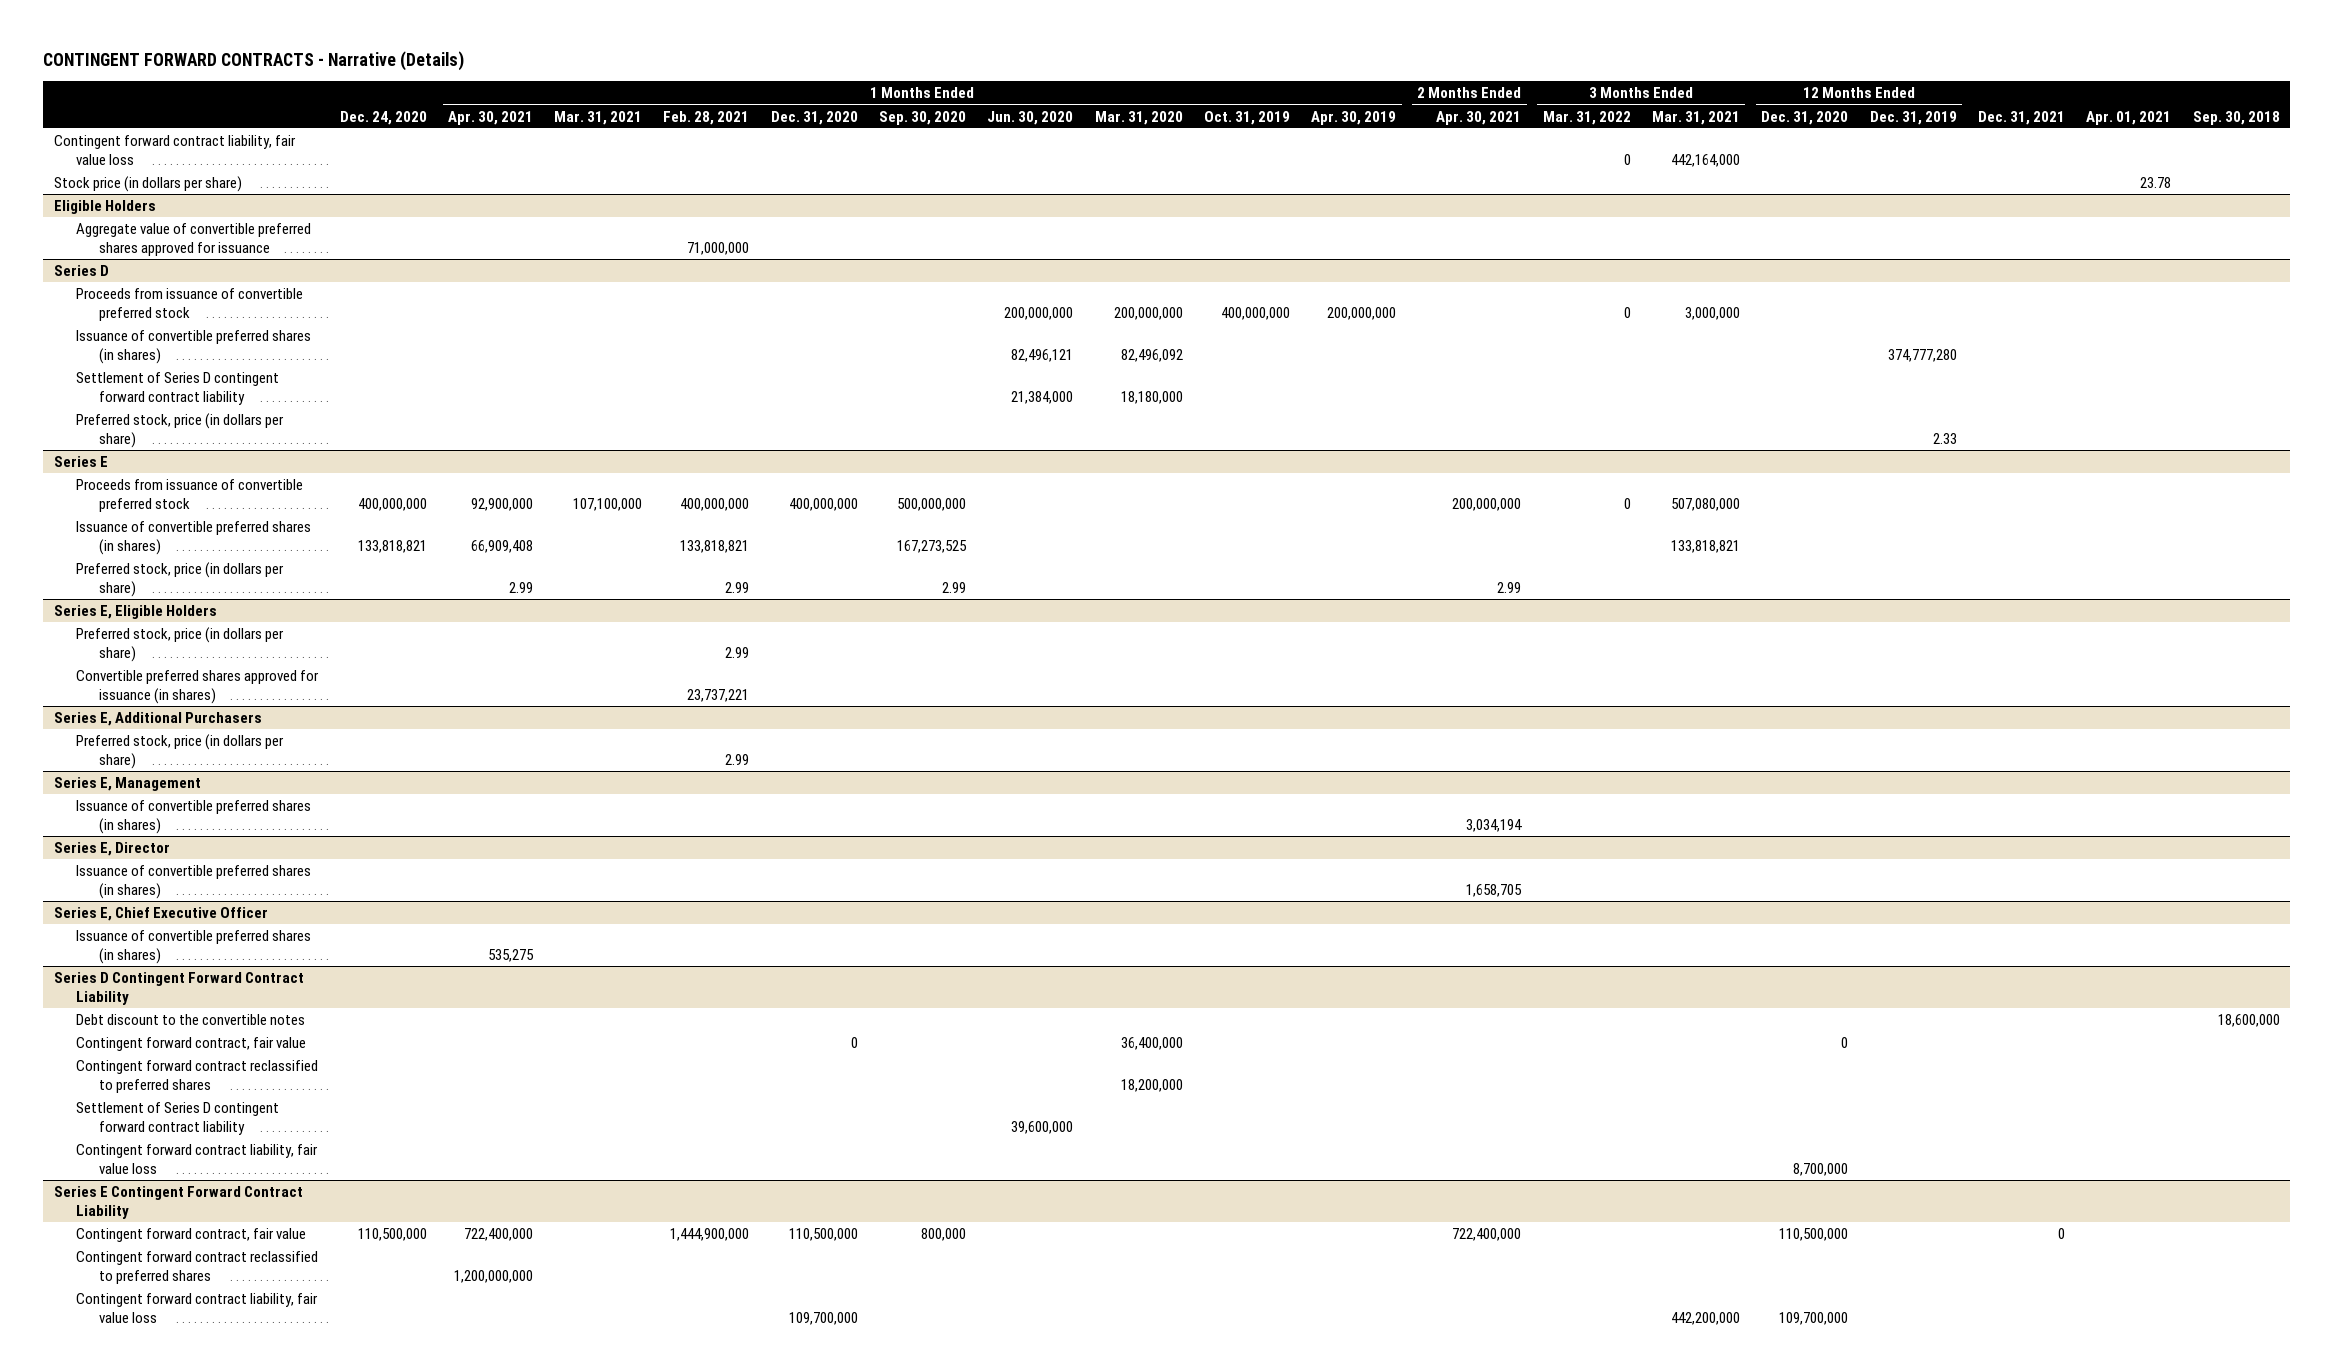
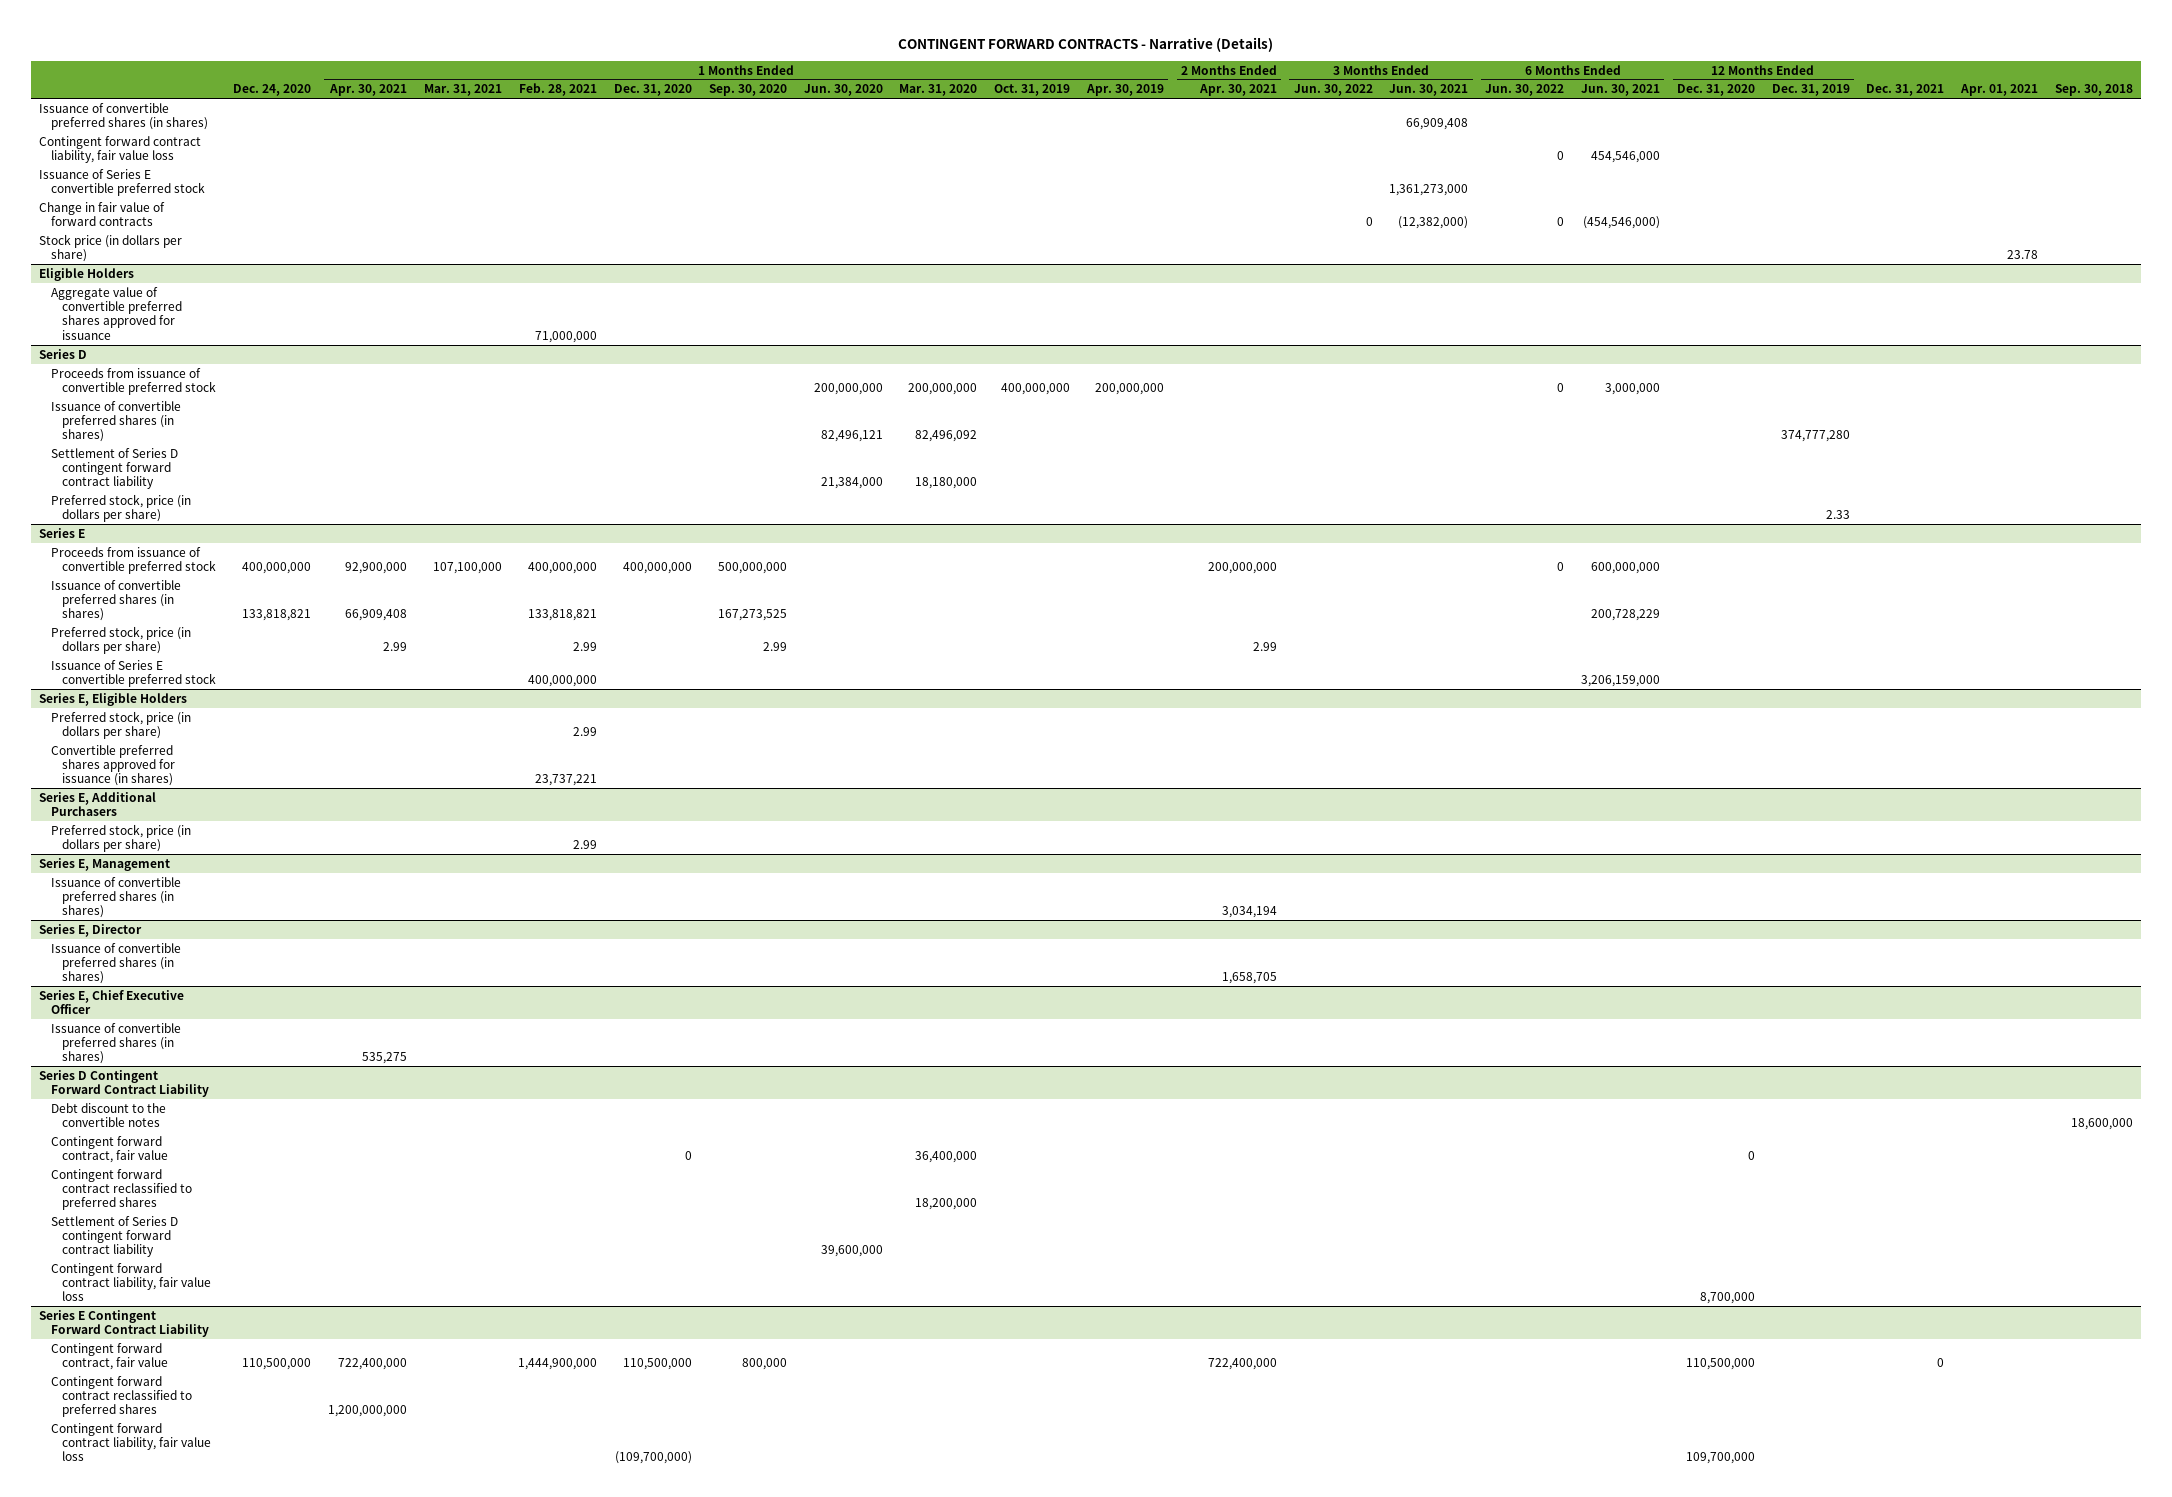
- | Dec. 24, 2020 | 1 Months Ended Apr. 30, 2021 | 1 Months Ended Mar. 31, 2021 | 1 Months Ended Feb. 28, 2021 | 1 Months Ended Dec. 31, 2020 | 1 Months Ended Sep. 30, 2020 | 1 Months Ended Jun. 30, 2020 | 1 Months Ended Mar. 31, 2020 | 1 Months Ended Oct. 31, 2019 | 1 Months Ended Apr. 30, 2019 | 2 Months Ended Apr. 30, 2021 | 3 Months Ended Mar. 31, 2022 | 3 Months Ended Mar. 31, 2021 | 12 Months Ended Dec. 31, 2020 | 12 Months Ended Dec. 31, 2019 | Dec. 31, 2021 | Apr. 01, 2021 | Sep. 30, 2018
+ | Dec. 24, 2020 | 1 Months Ended Apr. 30, 2021 | 1 Months Ended Mar. 31, 2021 | 1 Months Ended Feb. 28, 2021 | 1 Months Ended Dec. 31, 2020 | 1 Months Ended Sep. 30, 2020 | 1 Months Ended Jun. 30, 2020 | 1 Months Ended Mar. 31, 2020 | 1 Months Ended Oct. 31, 2019 | 1 Months Ended Apr. 30, 2019 | 2 Months Ended Apr. 30, 2021 | 3 Months Ended Jun. 30, 2022 | 3 Months Ended Jun. 30, 2021 | 6 Months Ended Jun. 30, 2022 | 6 Months Ended Jun. 30, 2021 | 12 Months Ended Dec. 31, 2020 | 12 Months Ended Dec. 31, 2019 | Dec. 31, 2021 | Apr. 01, 2021 | Sep. 30, 2018
+ Issuance of convertible preferred shares (in shares) | | | | | | | | | | | | | 66,909,408 | | | | | | |
+ Issuance of Series E convertible preferred stock | | | | | | | | | | | | | 1,361,273,000 | | | | | | |
+ Change in fair value of forward contracts | | | | | | | | | | | | 0 | (12,382,000) | 0 | (454,546,000) | | | | |
@ Series E
+ Issuance of Series E convertible preferred stock | | | | 400,000,000 | | | | | | | | | | | 3,206,159,000 | | | | |
@ Series E Contingent Forward Contract Liability
- Contingent forward contract liability, fair value loss | | | | | 109,700,000 | | | | | | | | 442,200,000 | 109,700,000 | | | |
+ Contingent forward contract liability, fair value loss | | | | | (109,700,000) | | | | | | | | | | | 109,700,000 | | | |

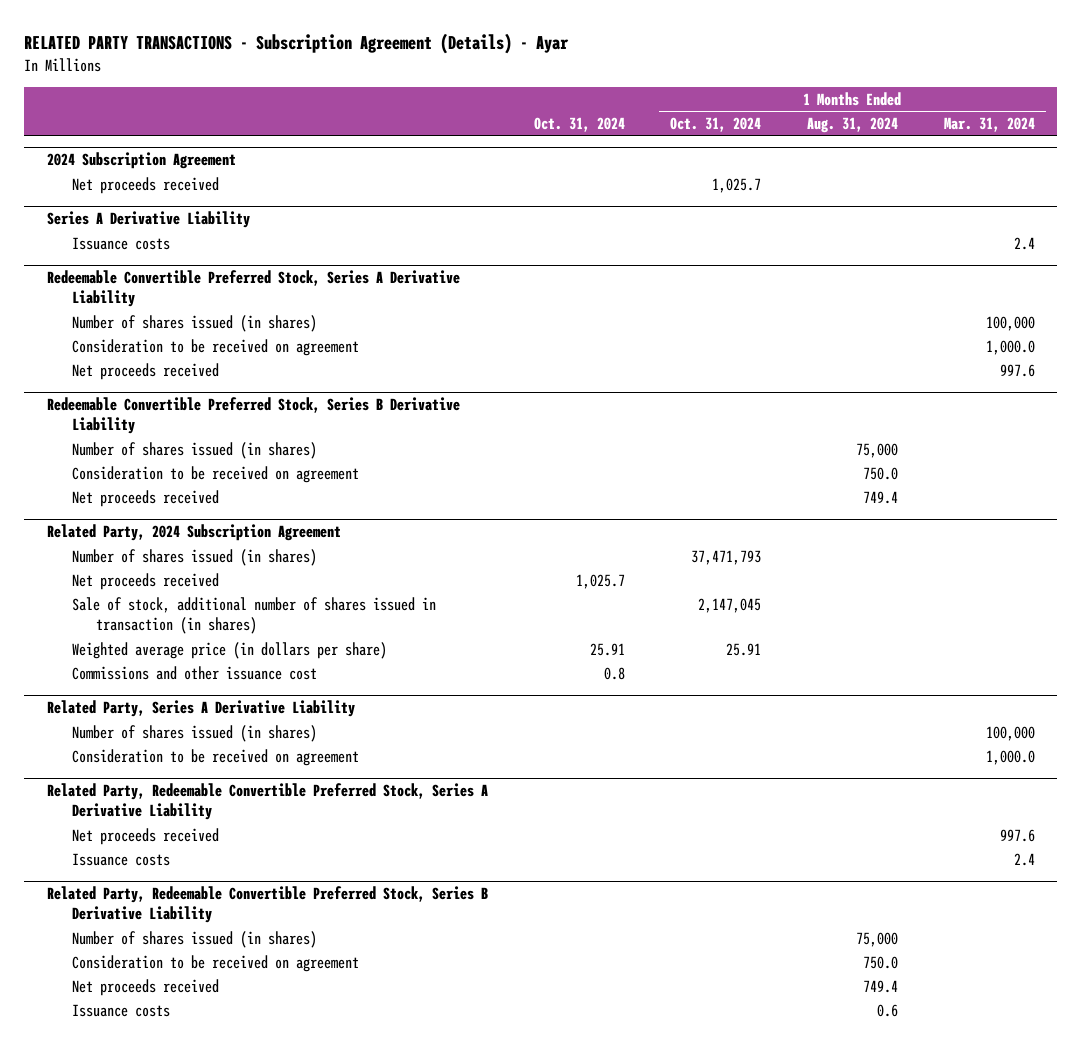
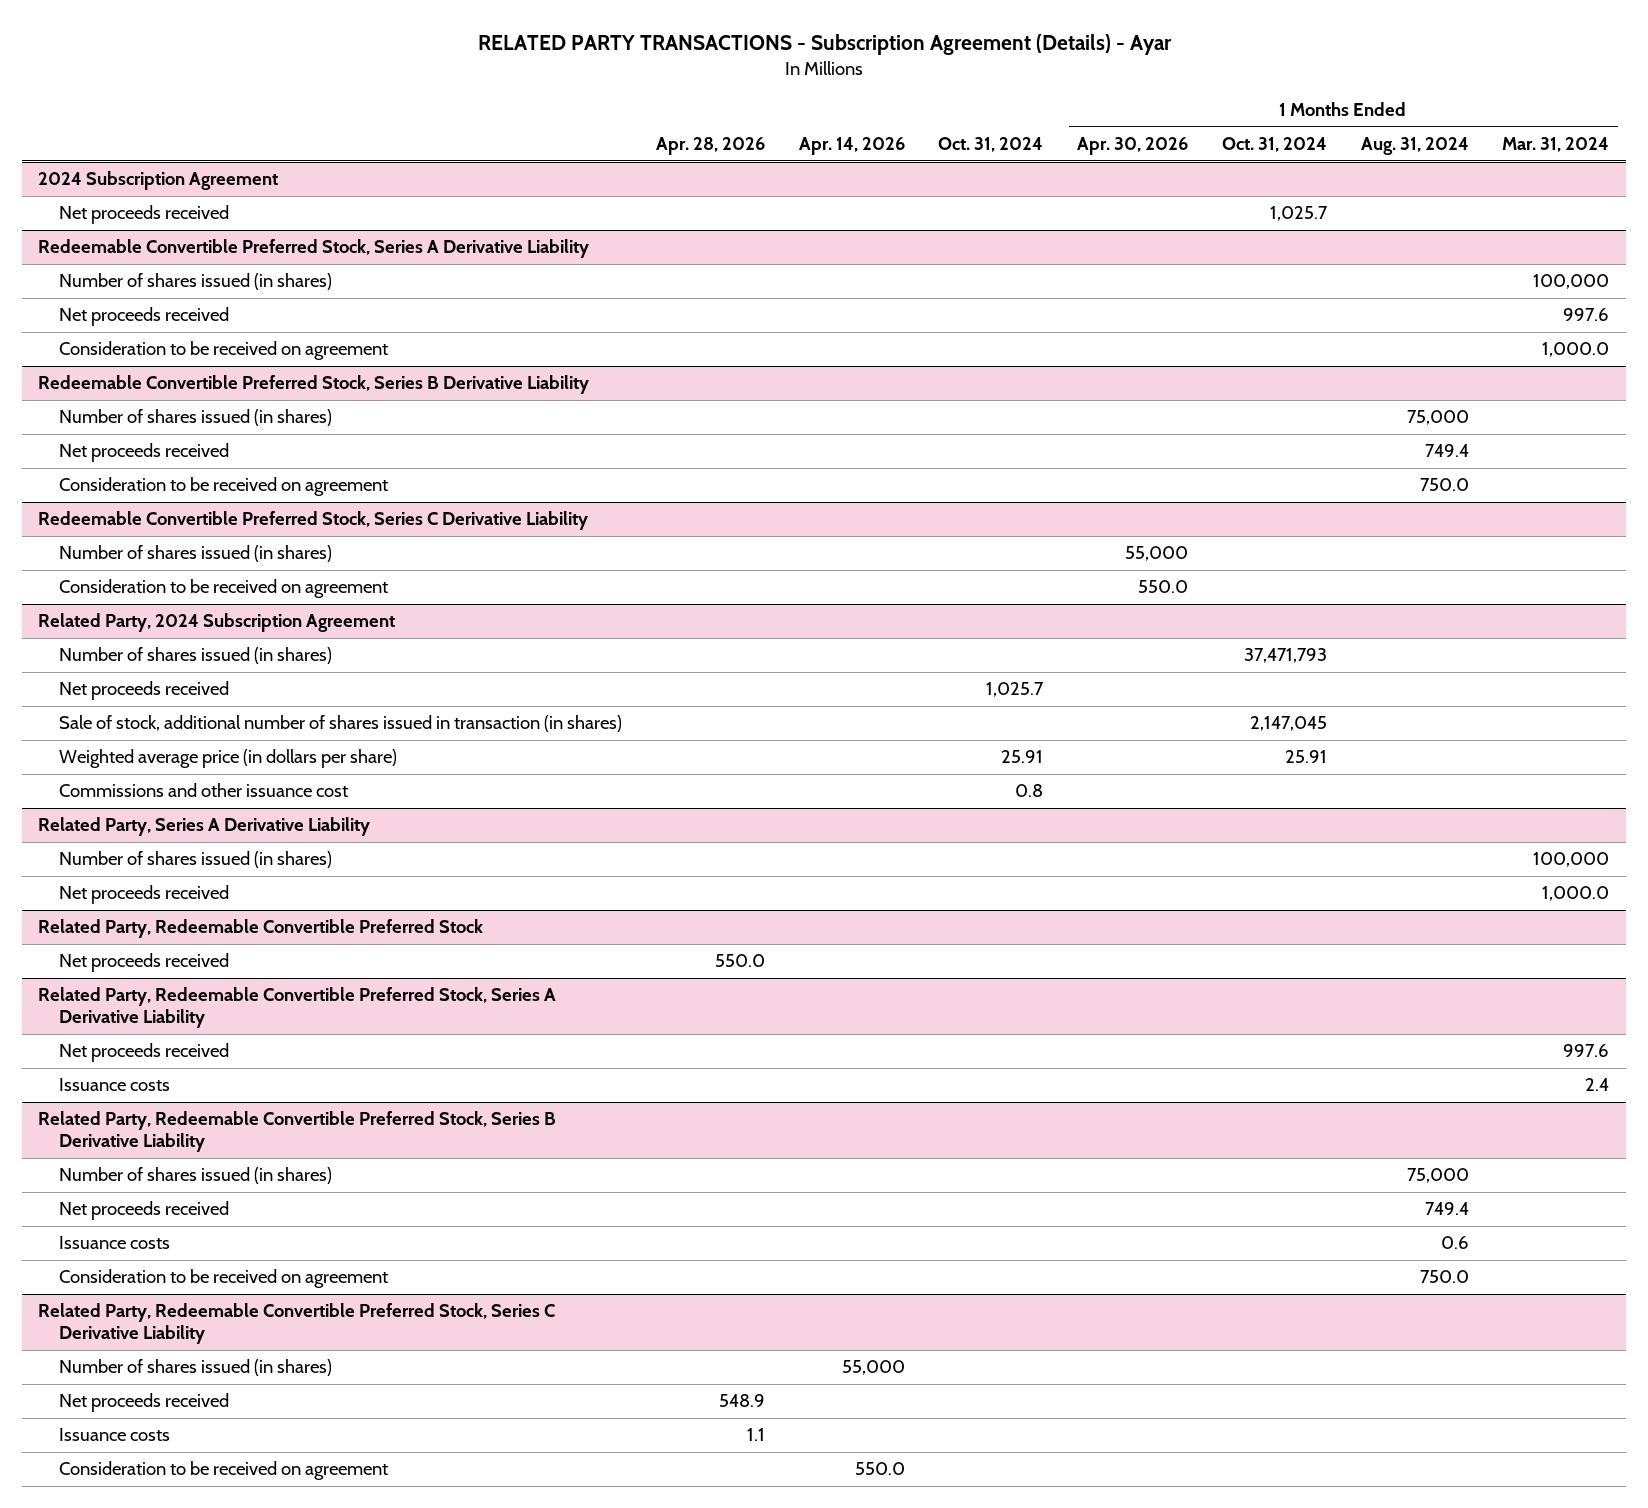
- | Oct. 31, 2024 | 1 Months Ended Oct. 31, 2024 | 1 Months Ended Aug. 31, 2024 | 1 Months Ended Mar. 31, 2024
+ | Apr. 28, 2026 | Apr. 14, 2026 | Oct. 31, 2024 | 1 Months Ended Apr. 30, 2026 | 1 Months Ended Oct. 31, 2024 | 1 Months Ended Aug. 31, 2024 | 1 Months Ended Mar. 31, 2024
- Series A Derivative Liability
- Issuance costs | | | | 2.4
@ Redeemable Convertible Preferred Stock, Series A Derivative Liability
moved down: Consideration to be received on agreement | | | | | | | 1,000.0
@ Redeemable Convertible Preferred Stock, Series B Derivative Liability
moved down: Consideration to be received on agreement | | | | | | 750.0 |
+ Redeemable Convertible Preferred Stock, Series C Derivative Liability
+ Number of shares issued (in shares) | | | | 55,000 | | |
+ Consideration to be received on agreement | | | | 550.0 | | |
@ Related Party, Series A Derivative Liability
- Consideration to be received on agreement | | | | 1,000.0
+ Net proceeds received | | | | | | | 1,000.0
+ Related Party, Redeemable Convertible Preferred Stock
+ Net proceeds received | 550.0 | | | | | |
@ Related Party, Redeemable Convertible Preferred Stock, Series B Derivative Liability
moved down: Consideration to be received on agreement | | | | | | 750.0 |
+ Related Party, Redeemable Convertible Preferred Stock, Series C Derivative Liability
+ Number of shares issued (in shares) | | 55,000 | | | | |
+ Net proceeds received | 548.9 | | | | | |
+ Issuance costs | 1.1 | | | | | |
+ Consideration to be received on agreement | | 550.0 | | | | |

